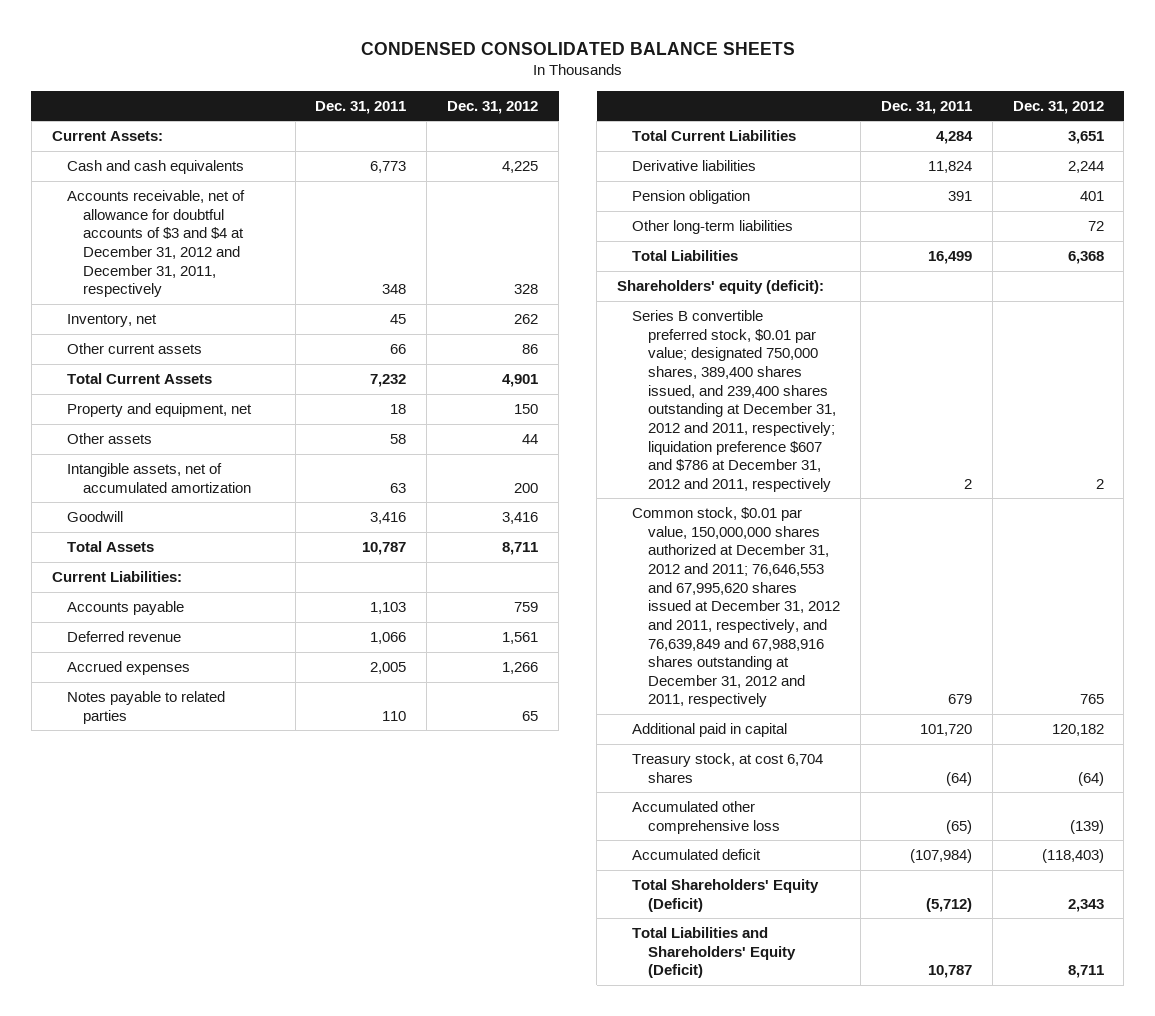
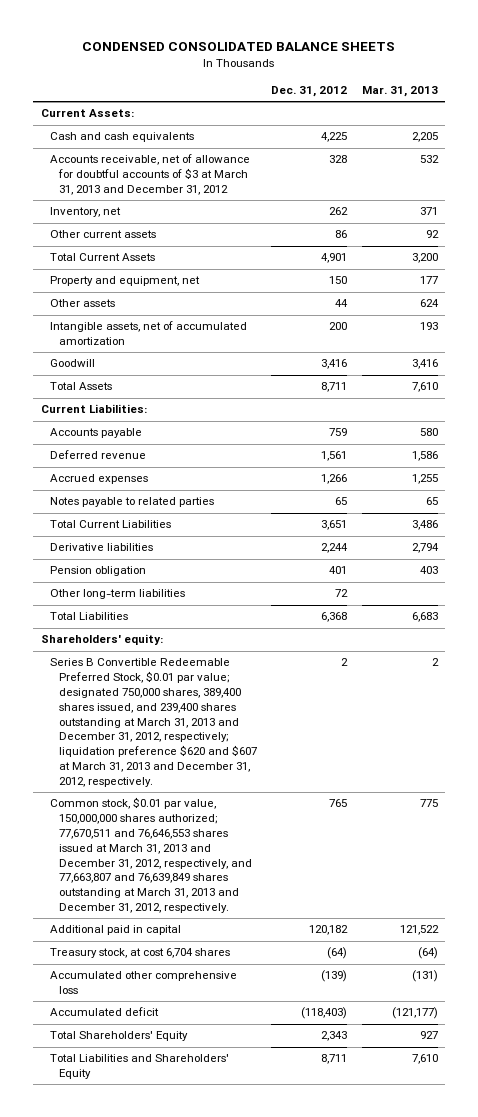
- | Dec. 31, 2011 | Dec. 31, 2012
+ | Dec. 31, 2012 | Mar. 31, 2013
- Accounts receivable, net of allowance for doubtful accounts of $3 and $4 at December 31, 2012 and December 31, 2011, respectively | 348 | 328
+ Accounts receivable, net of allowance for doubtful accounts of $3 at March 31, 2013 and December 31, 2012 | 328 | 532
- Shareholders' equity (deficit):
- Series B convertible preferred stock, $0.01 par value; designated 750,000 shares, 389,400 shares issued, and 239,400 shares outstanding at December 31, 2012 and 2011, respectively; liquidation preference $607 and $786 at December 31, 2012 and 2011, respectively | 2 | 2
- Common stock, $0.01 par value, 150,000,000 shares authorized at December 31, 2012 and 2011; 76,646,553 and 67,995,620 shares issued at December 31, 2012 and 2011, respectively, and 76,639,849 and 67,988,916 shares outstanding at December 31, 2012 and 2011, respectively | 679 | 765
+ Shareholders' equity:
+ Series B Convertible Redeemable Preferred Stock, $0.01 par value; designated 750,000 shares, 389,400 shares issued, and 239,400 shares outstanding at March 31, 2013 and December 31, 2012, respectively; liquidation preference $620 and $607 at March 31, 2013 and December 31, 2012, respectively. | 2 | 2
+ Common stock, $0.01 par value, 150,000,000 shares authorized; 77,670,511 and 76,646,553 shares issued at March 31, 2013 and December 31, 2012, respectively, and 77,663,807 and 76,639,849 shares outstanding at March 31, 2013 and December 31, 2012, respectively. | 765 | 775
- Total Shareholders' Equity (Deficit) | (5,712) | 2,343
- Total Liabilities and Shareholders' Equity (Deficit) | 10,787 | 8,711
+ Total Shareholders' Equity | 2,343 | 927
+ Total Liabilities and Shareholders' Equity | 8,711 | 7,610

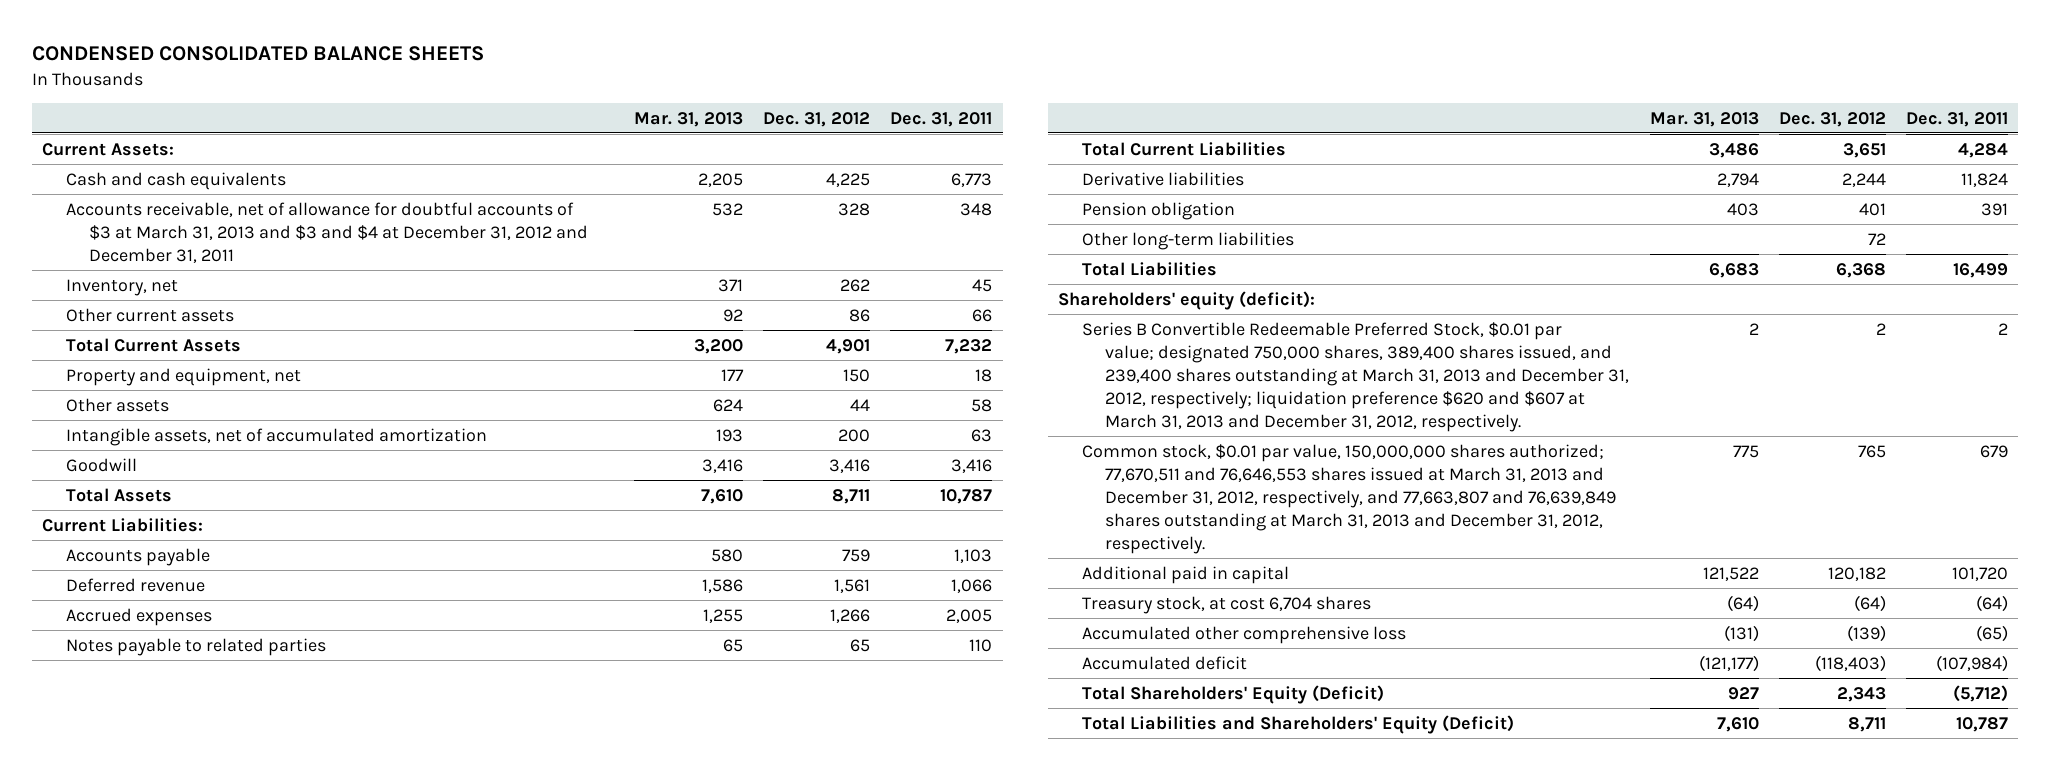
- | Dec. 31, 2012 | Mar. 31, 2013
+ | Mar. 31, 2013 | Dec. 31, 2012 | Dec. 31, 2011
- Accounts receivable, net of allowance for doubtful accounts of $3 at March 31, 2013 and December 31, 2012 | 328 | 532
+ Accounts receivable, net of allowance for doubtful accounts of $3 at March 31, 2013 and $3 and $4 at December 31, 2012 and December 31, 2011 | 532 | 328 | 348
- Shareholders' equity:
+ Shareholders' equity (deficit):
- Total Shareholders' Equity | 2,343 | 927
- Total Liabilities and Shareholders' Equity | 8,711 | 7,610
+ Total Shareholders' Equity (Deficit) | 927 | 2,343 | (5,712)
+ Total Liabilities and Shareholders' Equity (Deficit) | 7,610 | 8,711 | 10,787

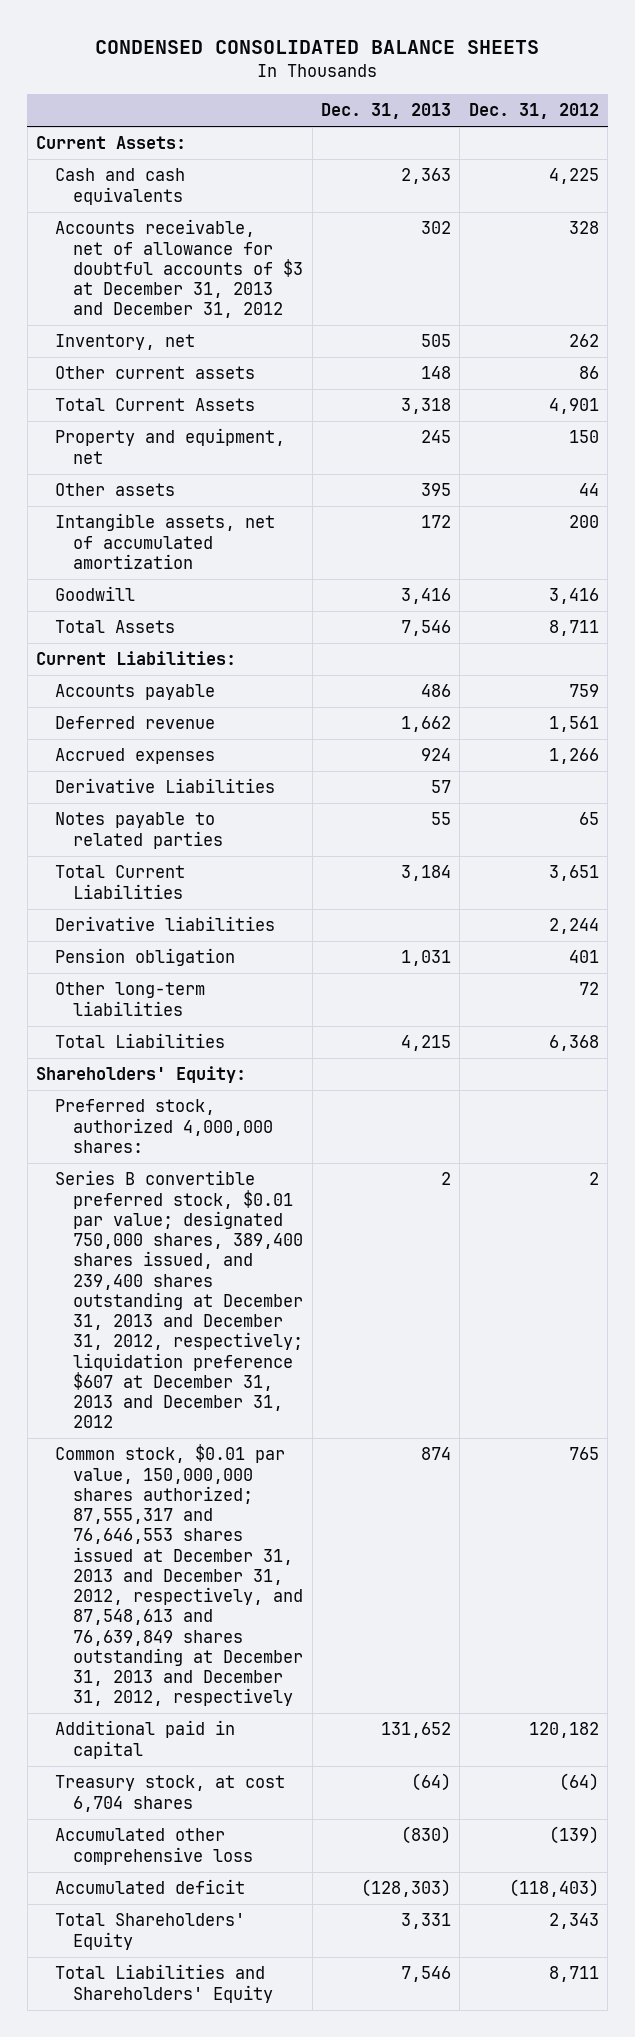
- | Mar. 31, 2013 | Dec. 31, 2012 | Dec. 31, 2011
+ | Dec. 31, 2013 | Dec. 31, 2012
- Accounts receivable, net of allowance for doubtful accounts of $3 at March 31, 2013 and $3 and $4 at December 31, 2012 and December 31, 2011 | 532 | 328 | 348
+ Accounts receivable, net of allowance for doubtful accounts of $3 at December 31, 2013 and December 31, 2012 | 302 | 328
+ Derivative Liabilities | 57 |
- Shareholders' equity (deficit):
- Series B Convertible Redeemable Preferred Stock, $0.01 par value; designated 750,000 shares, 389,400 shares issued, and 239,400 shares outstanding at March 31, 2013 and December 31, 2012, respectively; liquidation preference $620 and $607 at March 31, 2013 and December 31, 2012, respectively. | 2 | 2 | 2
- Common stock, $0.01 par value, 150,000,000 shares authorized; 77,670,511 and 76,646,553 shares issued at March 31, 2013 and December 31, 2012, respectively, and 77,663,807 and 76,639,849 shares outstanding at March 31, 2013 and December 31, 2012, respectively. | 775 | 765 | 679
+ Shareholders' Equity:
+ Preferred stock, authorized 4,000,000 shares:
+ Series B convertible preferred stock, $0.01 par value; designated 750,000 shares, 389,400 shares issued, and 239,400 shares outstanding at December 31, 2013 and December 31, 2012, respectively; liquidation preference $607 at December 31, 2013 and December 31, 2012 | 2 | 2
+ Common stock, $0.01 par value, 150,000,000 shares authorized; 87,555,317 and 76,646,553 shares issued at December 31, 2013 and December 31, 2012, respectively, and 87,548,613 and 76,639,849 shares outstanding at December 31, 2013 and December 31, 2012, respectively | 874 | 765
- Total Shareholders' Equity (Deficit) | 927 | 2,343 | (5,712)
- Total Liabilities and Shareholders' Equity (Deficit) | 7,610 | 8,711 | 10,787
+ Total Shareholders' Equity | 3,331 | 2,343
+ Total Liabilities and Shareholders' Equity | 7,546 | 8,711

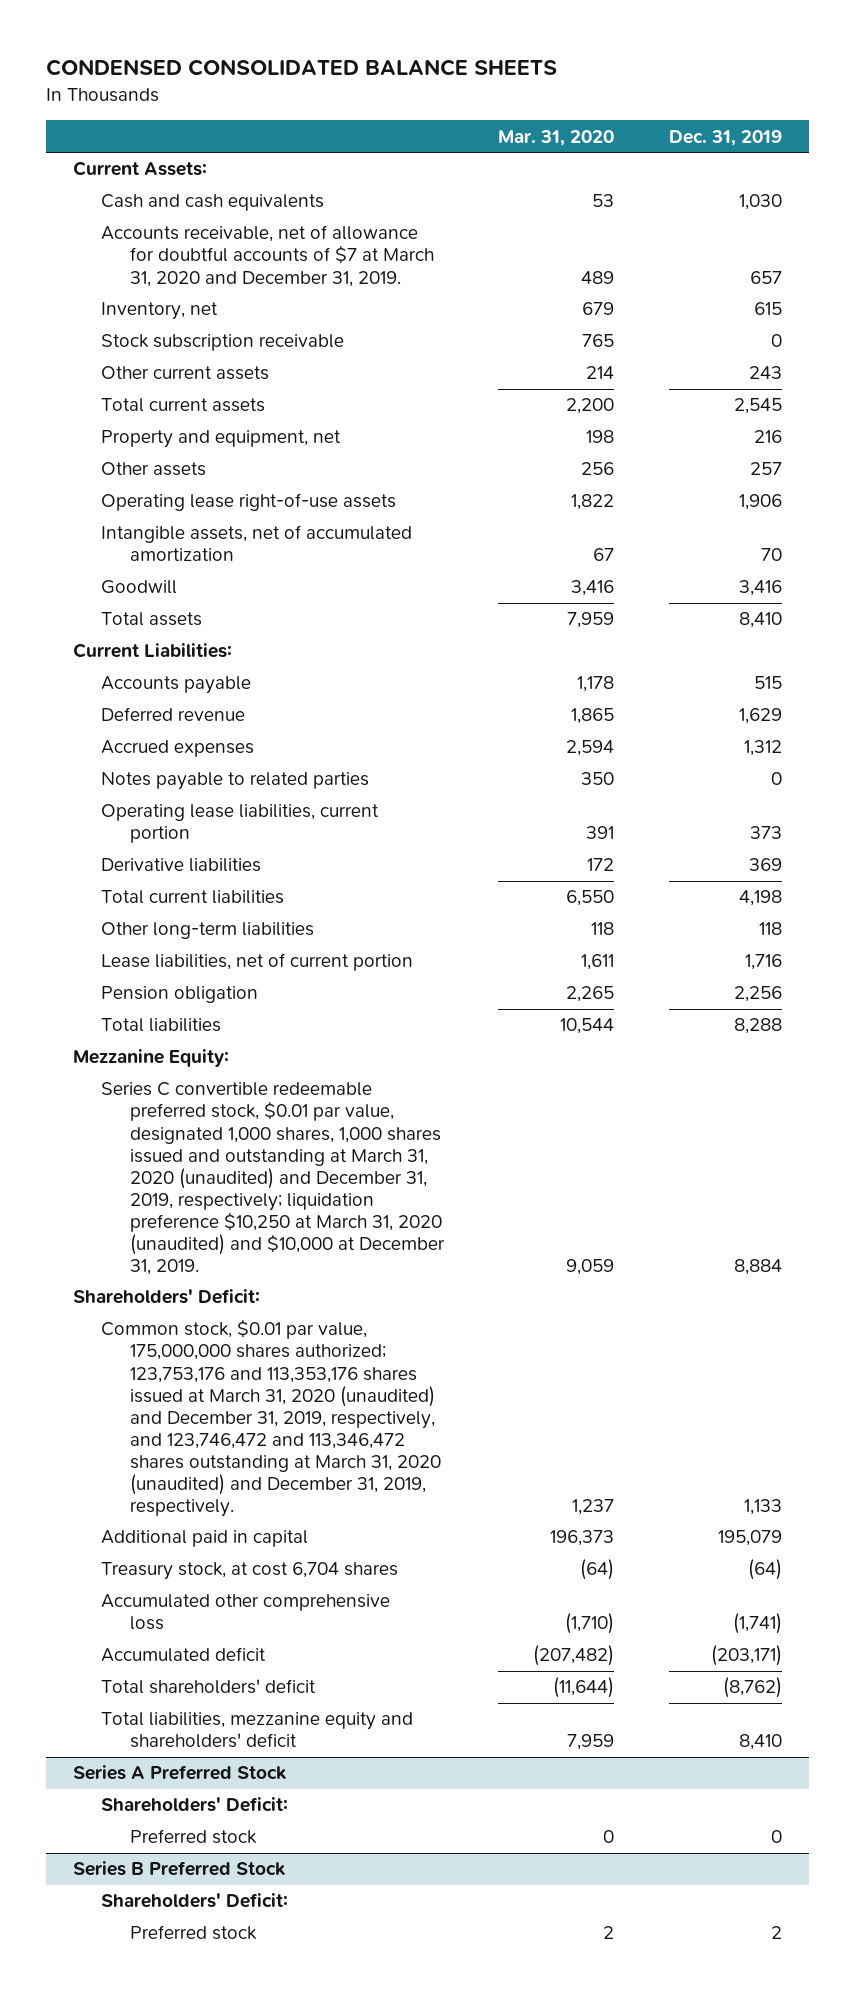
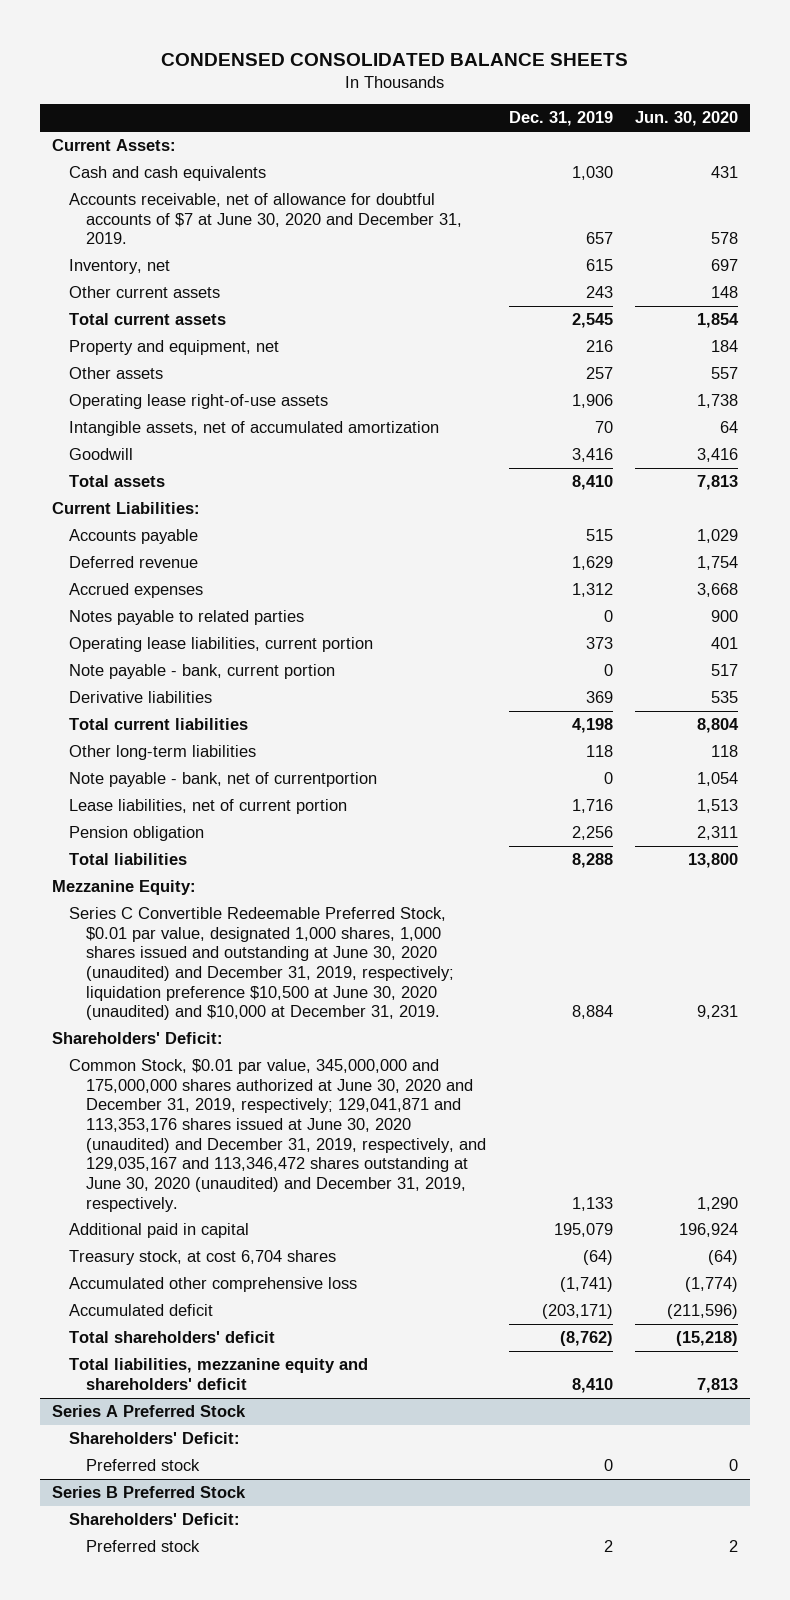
- | Mar. 31, 2020 | Dec. 31, 2019
+ | Dec. 31, 2019 | Jun. 30, 2020
- Accounts receivable, net of allowance for doubtful accounts of $7 at March 31, 2020 and December 31, 2019. | 489 | 657
+ Accounts receivable, net of allowance for doubtful accounts of $7 at June 30, 2020 and December 31, 2019. | 657 | 578
- Stock subscription receivable | 765 | 0
+ Note payable - bank, current portion | 0 | 517
+ Note payable - bank, net of currentportion | 0 | 1,054
- Series C convertible redeemable preferred stock, $0.01 par value, designated 1,000 shares, 1,000 shares issued and outstanding at March 31, 2020 (unaudited) and December 31, 2019, respectively; liquidation preference $10,250 at March 31, 2020 (unaudited) and $10,000 at December 31, 2019. | 9,059 | 8,884
+ Series C Convertible Redeemable Preferred Stock, $0.01 par value, designated 1,000 shares, 1,000 shares issued and outstanding at June 30, 2020 (unaudited) and December 31, 2019, respectively; liquidation preference $10,500 at June 30, 2020 (unaudited) and $10,000 at December 31, 2019. | 8,884 | 9,231
- Common stock, $0.01 par value, 175,000,000 shares authorized; 123,753,176 and 113,353,176 shares issued at March 31, 2020 (unaudited) and December 31, 2019, respectively, and 123,746,472 and 113,346,472 shares outstanding at March 31, 2020 (unaudited) and December 31, 2019, respectively. | 1,237 | 1,133
+ Common Stock, $0.01 par value, 345,000,000 and 175,000,000 shares authorized at June 30, 2020 and December 31, 2019, respectively; 129,041,871 and 113,353,176 shares issued at June 30, 2020 (unaudited) and December 31, 2019, respectively, and 129,035,167 and 113,346,472 shares outstanding at June 30, 2020 (unaudited) and December 31, 2019, respectively. | 1,133 | 1,290

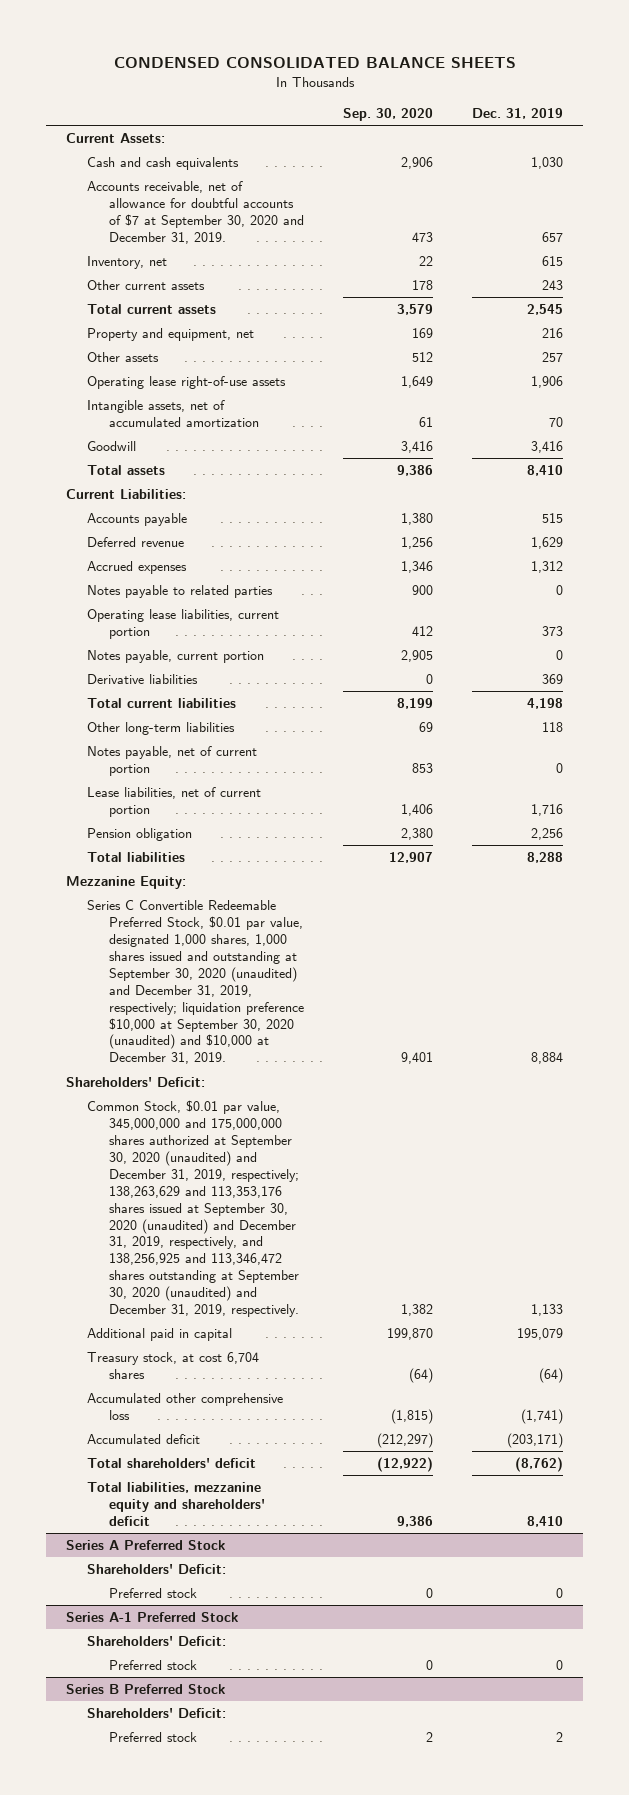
- | Dec. 31, 2019 | Jun. 30, 2020
+ | Sep. 30, 2020 | Dec. 31, 2019
- Accounts receivable, net of allowance for doubtful accounts of $7 at June 30, 2020 and December 31, 2019. | 657 | 578
+ Accounts receivable, net of allowance for doubtful accounts of $7 at September 30, 2020 and December 31, 2019. | 473 | 657
- Note payable - bank, current portion | 0 | 517
+ Notes payable, current portion | 2,905 | 0
- Note payable - bank, net of currentportion | 0 | 1,054
+ Notes payable, net of current portion | 853 | 0
- Series C Convertible Redeemable Preferred Stock, $0.01 par value, designated 1,000 shares, 1,000 shares issued and outstanding at June 30, 2020 (unaudited) and December 31, 2019, respectively; liquidation preference $10,500 at June 30, 2020 (unaudited) and $10,000 at December 31, 2019. | 8,884 | 9,231
+ Series C Convertible Redeemable Preferred Stock, $0.01 par value, designated 1,000 shares, 1,000 shares issued and outstanding at September 30, 2020 (unaudited) and December 31, 2019, respectively; liquidation preference $10,000 at September 30, 2020 (unaudited) and $10,000 at December 31, 2019. | 9,401 | 8,884
- Common Stock, $0.01 par value, 345,000,000 and 175,000,000 shares authorized at June 30, 2020 and December 31, 2019, respectively; 129,041,871 and 113,353,176 shares issued at June 30, 2020 (unaudited) and December 31, 2019, respectively, and 129,035,167 and 113,346,472 shares outstanding at June 30, 2020 (unaudited) and December 31, 2019, respectively. | 1,133 | 1,290
+ Common Stock, $0.01 par value, 345,000,000 and 175,000,000 shares authorized at September 30, 2020 (unaudited) and December 31, 2019, respectively; 138,263,629 and 113,353,176 shares issued at September 30, 2020 (unaudited) and December 31, 2019, respectively, and 138,256,925 and 113,346,472 shares outstanding at September 30, 2020 (unaudited) and December 31, 2019, respectively. | 1,382 | 1,133
+ Series A-1 Preferred Stock
+ Shareholders' Deficit:
+ Preferred stock | 0 | 0

